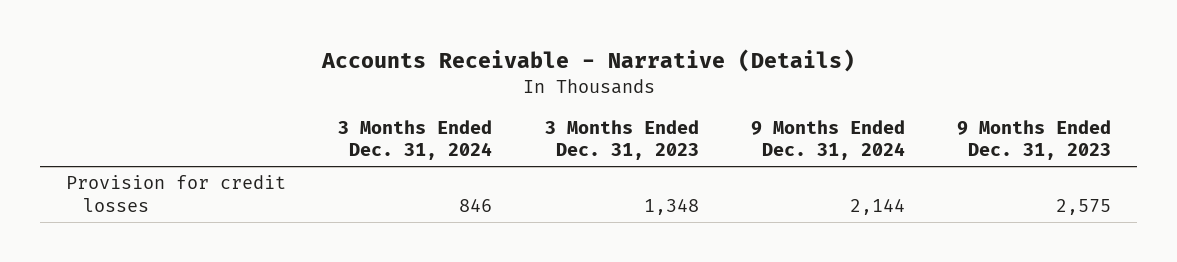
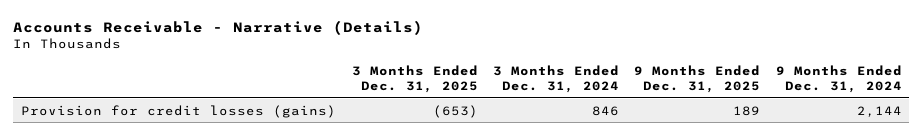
- | 3 Months Ended Dec. 31, 2024 | 3 Months Ended Dec. 31, 2023 | 9 Months Ended Dec. 31, 2024 | 9 Months Ended Dec. 31, 2023
+ | 3 Months Ended Dec. 31, 2025 | 3 Months Ended Dec. 31, 2024 | 9 Months Ended Dec. 31, 2025 | 9 Months Ended Dec. 31, 2024
- Provision for credit losses | 846 | 1,348 | 2,144 | 2,575
+ Provision for credit losses (gains) | (653) | 846 | 189 | 2,144

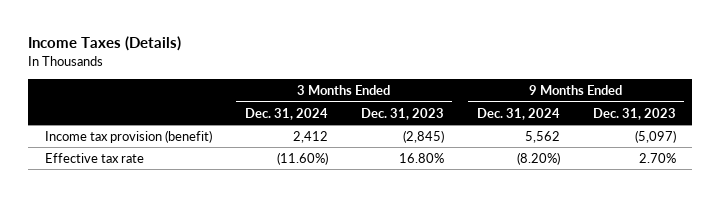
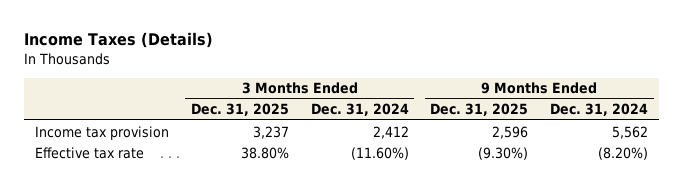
- | 3 Months Ended Dec. 31, 2024 | 3 Months Ended Dec. 31, 2023 | 9 Months Ended Dec. 31, 2024 | 9 Months Ended Dec. 31, 2023
+ | 3 Months Ended Dec. 31, 2025 | 3 Months Ended Dec. 31, 2024 | 9 Months Ended Dec. 31, 2025 | 9 Months Ended Dec. 31, 2024
- Income tax provision (benefit) | 2,412 | (2,845) | 5,562 | (5,097)
+ Income tax provision | 3,237 | 2,412 | 2,596 | 5,562

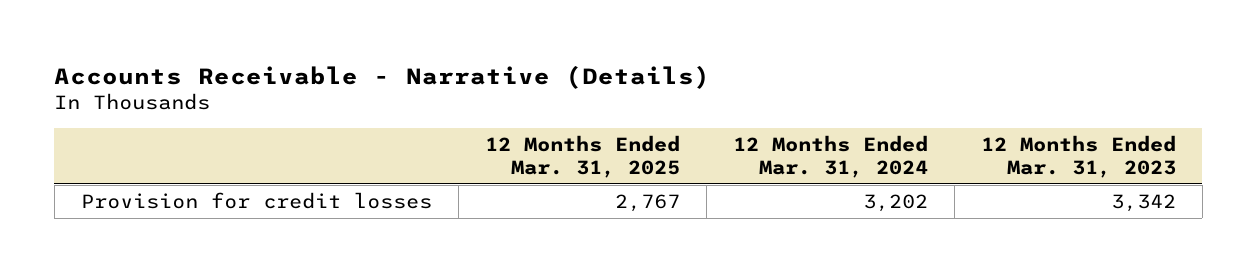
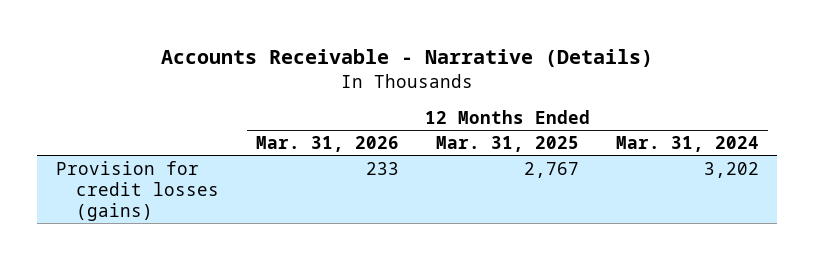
- | 12 Months Ended Mar. 31, 2025 | 12 Months Ended Mar. 31, 2024 | 12 Months Ended Mar. 31, 2023
+ | 12 Months Ended Mar. 31, 2026 | 12 Months Ended Mar. 31, 2025 | 12 Months Ended Mar. 31, 2024
- Provision for credit losses | 2,767 | 3,202 | 3,342
+ Provision for credit losses (gains) | 233 | 2,767 | 3,202

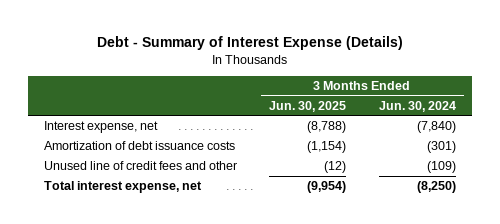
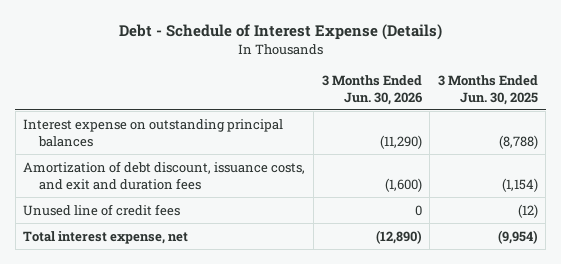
- Debt - Summary of Interest Expense (Details)
+ Debt - Schedule of Interest Expense (Details)
- | 3 Months Ended Jun. 30, 2025 | 3 Months Ended Jun. 30, 2024
+ | 3 Months Ended Jun. 30, 2026 | 3 Months Ended Jun. 30, 2025
- Interest expense, net | (8,788) | (7,840)
- Amortization of debt issuance costs | (1,154) | (301)
- Unused line of credit fees and other | (12) | (109)
+ Interest expense on outstanding principal balances | (11,290) | (8,788)
+ Amortization of debt discount, issuance costs, and exit and duration fees | (1,600) | (1,154)
+ Unused line of credit fees | 0 | (12)

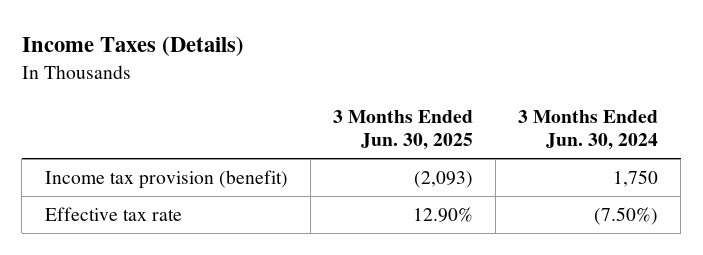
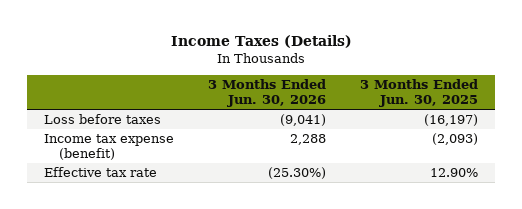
- | 3 Months Ended Jun. 30, 2025 | 3 Months Ended Jun. 30, 2024
+ | 3 Months Ended Jun. 30, 2026 | 3 Months Ended Jun. 30, 2025
- Income tax provision (benefit) | (2,093) | 1,750
+ Loss before taxes | (9,041) | (16,197)
+ Income tax expense (benefit) | 2,288 | (2,093)

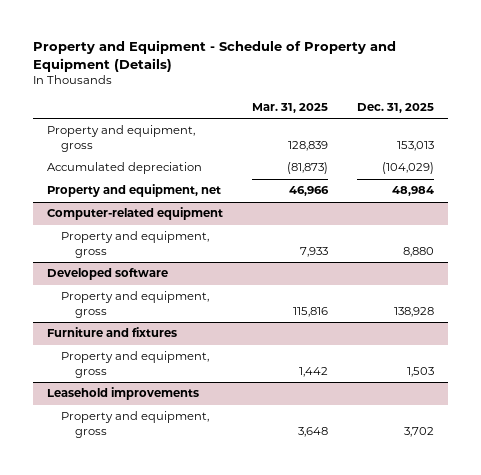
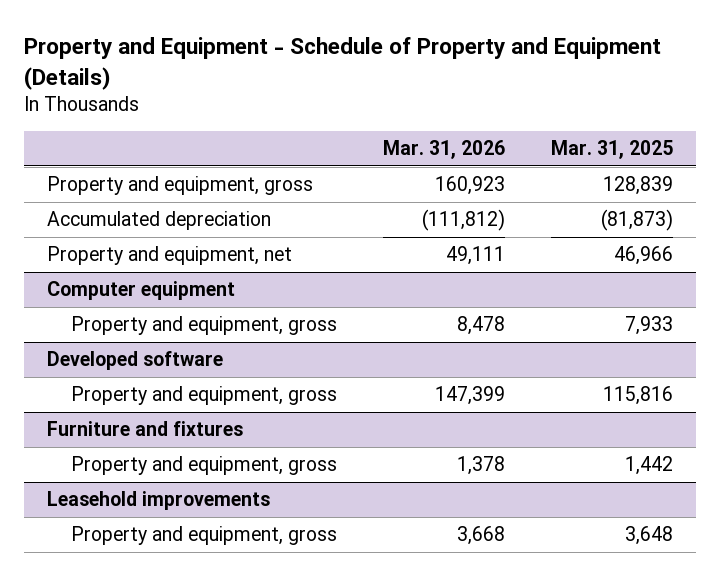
- | Mar. 31, 2025 | Dec. 31, 2025
+ | Mar. 31, 2026 | Mar. 31, 2025
- Computer-related equipment
+ Computer equipment

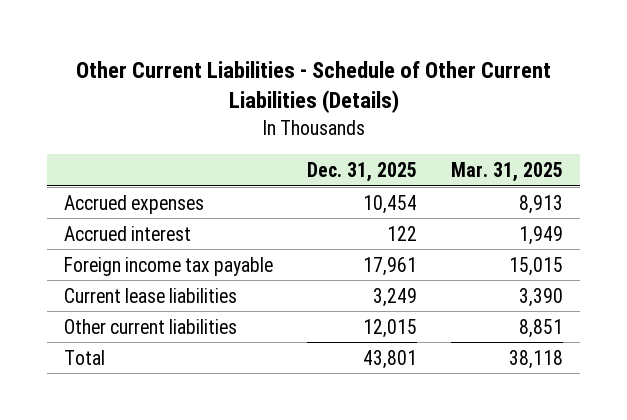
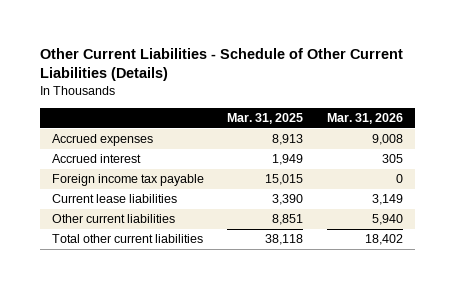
- | Dec. 31, 2025 | Mar. 31, 2025
+ | Mar. 31, 2025 | Mar. 31, 2026
- Total | 43,801 | 38,118
+ Total other current liabilities | 38,118 | 18,402

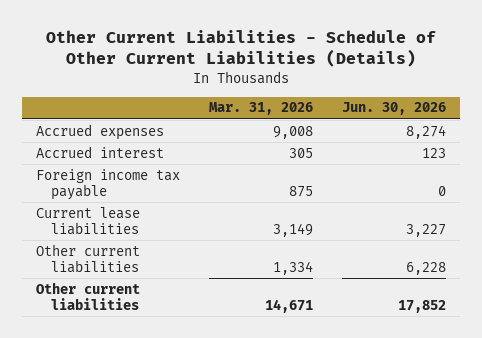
- | Mar. 31, 2025 | Mar. 31, 2026
+ | Mar. 31, 2026 | Jun. 30, 2026
- Foreign income tax payable | 15,015 | 0
+ Foreign income tax payable | 875 | 0
- Other current liabilities | 8,851 | 5,940
- Total other current liabilities | 38,118 | 18,402
+ Other current liabilities | 1,334 | 6,228
+ Other current liabilities | 14,671 | 17,852

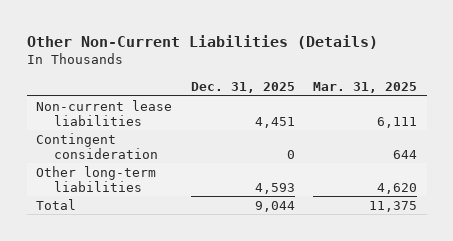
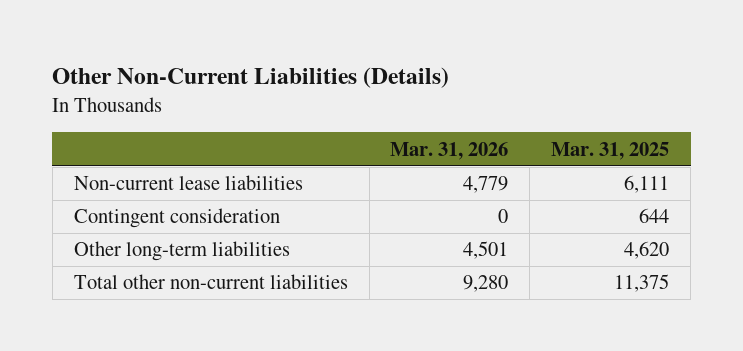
- | Dec. 31, 2025 | Mar. 31, 2025
+ | Mar. 31, 2026 | Mar. 31, 2025
- Total | 9,044 | 11,375
+ Total other non-current liabilities | 9,280 | 11,375

